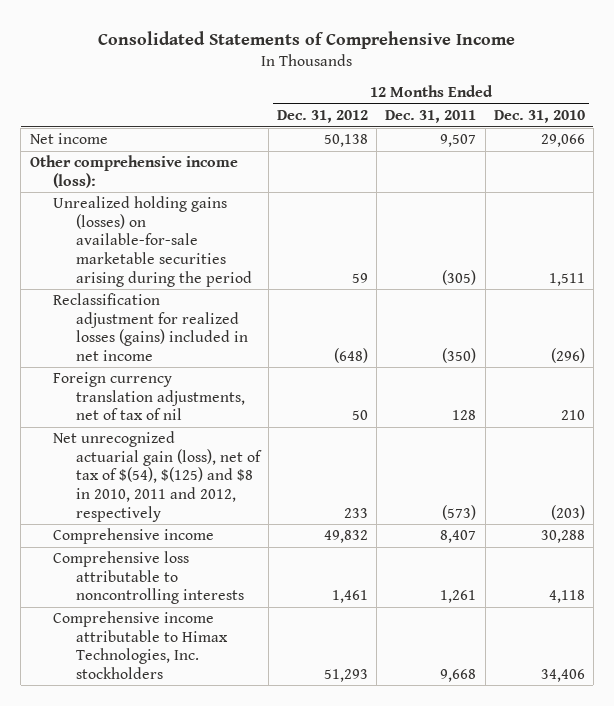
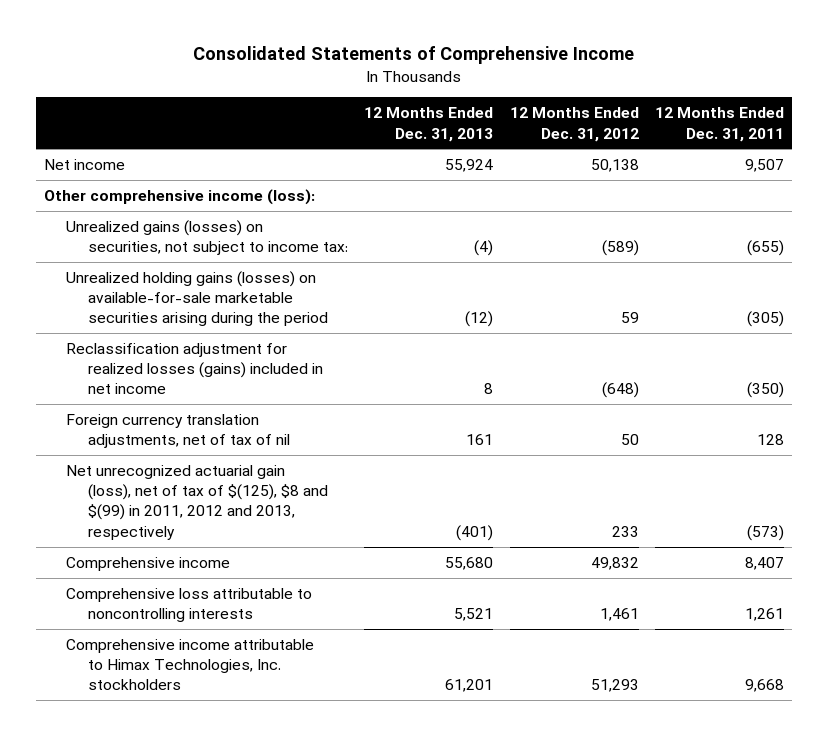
- | 12 Months Ended Dec. 31, 2012 | 12 Months Ended Dec. 31, 2011 | 12 Months Ended Dec. 31, 2010
+ | 12 Months Ended Dec. 31, 2013 | 12 Months Ended Dec. 31, 2012 | 12 Months Ended Dec. 31, 2011
+ Unrealized gains (losses) on securities, not subject to income tax: | (4) | (589) | (655)
- Net unrecognized actuarial gain (loss), net of tax of $(54), $(125) and $8 in 2010, 2011 and 2012, respectively | 233 | (573) | (203)
+ Net unrecognized actuarial gain (loss), net of tax of $(125), $8 and $(99) in 2011, 2012 and 2013, respectively | (401) | 233 | (573)

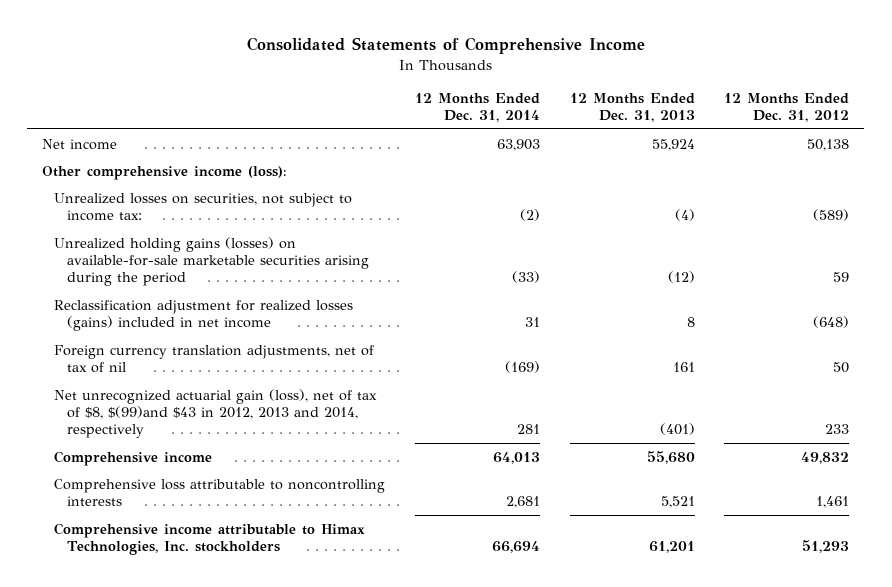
- | 12 Months Ended Dec. 31, 2013 | 12 Months Ended Dec. 31, 2012 | 12 Months Ended Dec. 31, 2011
+ | 12 Months Ended Dec. 31, 2014 | 12 Months Ended Dec. 31, 2013 | 12 Months Ended Dec. 31, 2012
- Unrealized gains (losses) on securities, not subject to income tax: | (4) | (589) | (655)
+ Unrealized losses on securities, not subject to income tax: | (2) | (4) | (589)
- Net unrecognized actuarial gain (loss), net of tax of $(125), $8 and $(99) in 2011, 2012 and 2013, respectively | (401) | 233 | (573)
+ Net unrecognized actuarial gain (loss), net of tax of $8, $(99)and $43 in 2012, 2013 and 2014, respectively | 281 | (401) | 233

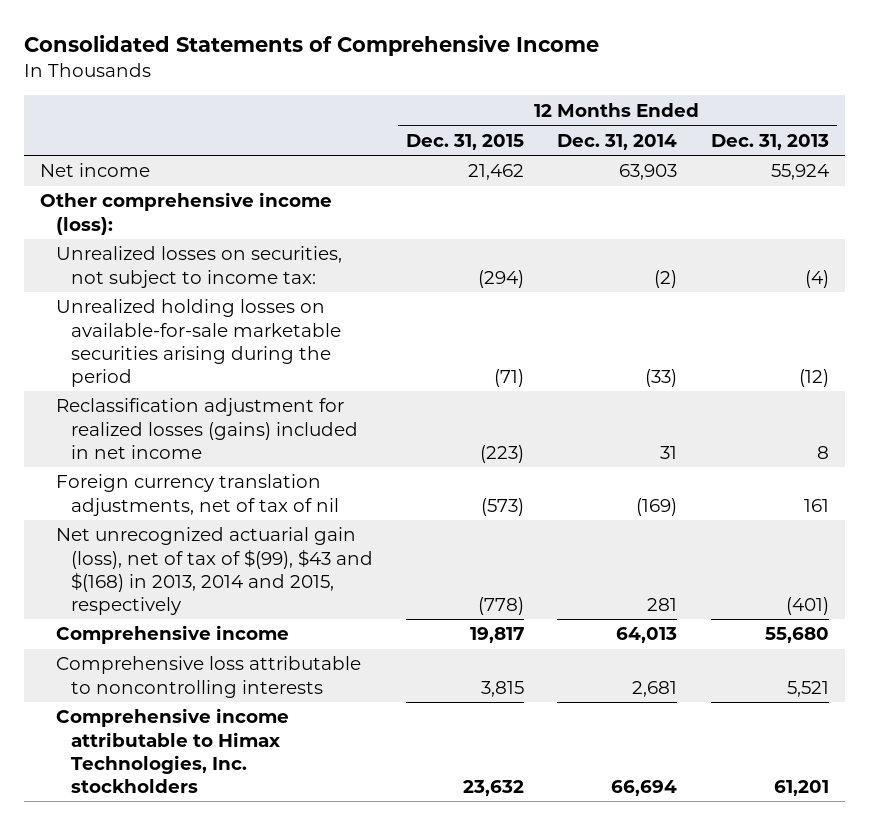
- | 12 Months Ended Dec. 31, 2014 | 12 Months Ended Dec. 31, 2013 | 12 Months Ended Dec. 31, 2012
+ | 12 Months Ended Dec. 31, 2015 | 12 Months Ended Dec. 31, 2014 | 12 Months Ended Dec. 31, 2013
- Unrealized holding gains (losses) on available-for-sale marketable securities arising during the period | (33) | (12) | 59
+ Unrealized holding losses on available-for-sale marketable securities arising during the period | (71) | (33) | (12)
- Net unrecognized actuarial gain (loss), net of tax of $8, $(99)and $43 in 2012, 2013 and 2014, respectively | 281 | (401) | 233
+ Net unrecognized actuarial gain (loss), net of tax of $(99), $43 and $(168) in 2013, 2014 and 2015, respectively | (778) | 281 | (401)

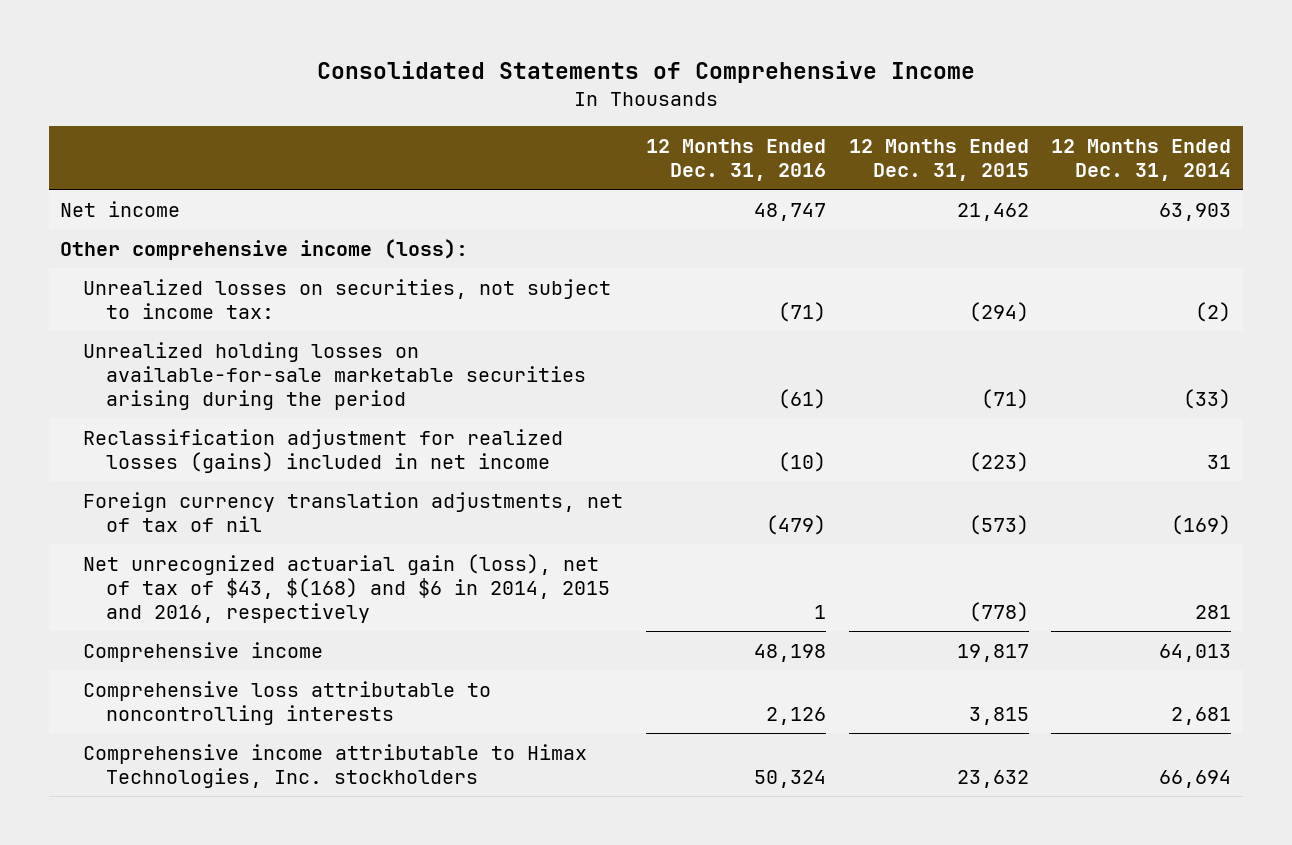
- | 12 Months Ended Dec. 31, 2015 | 12 Months Ended Dec. 31, 2014 | 12 Months Ended Dec. 31, 2013
+ | 12 Months Ended Dec. 31, 2016 | 12 Months Ended Dec. 31, 2015 | 12 Months Ended Dec. 31, 2014
- Net unrecognized actuarial gain (loss), net of tax of $(99), $43 and $(168) in 2013, 2014 and 2015, respectively | (778) | 281 | (401)
+ Net unrecognized actuarial gain (loss), net of tax of $43, $(168) and $6 in 2014, 2015 and 2016, respectively | 1 | (778) | 281

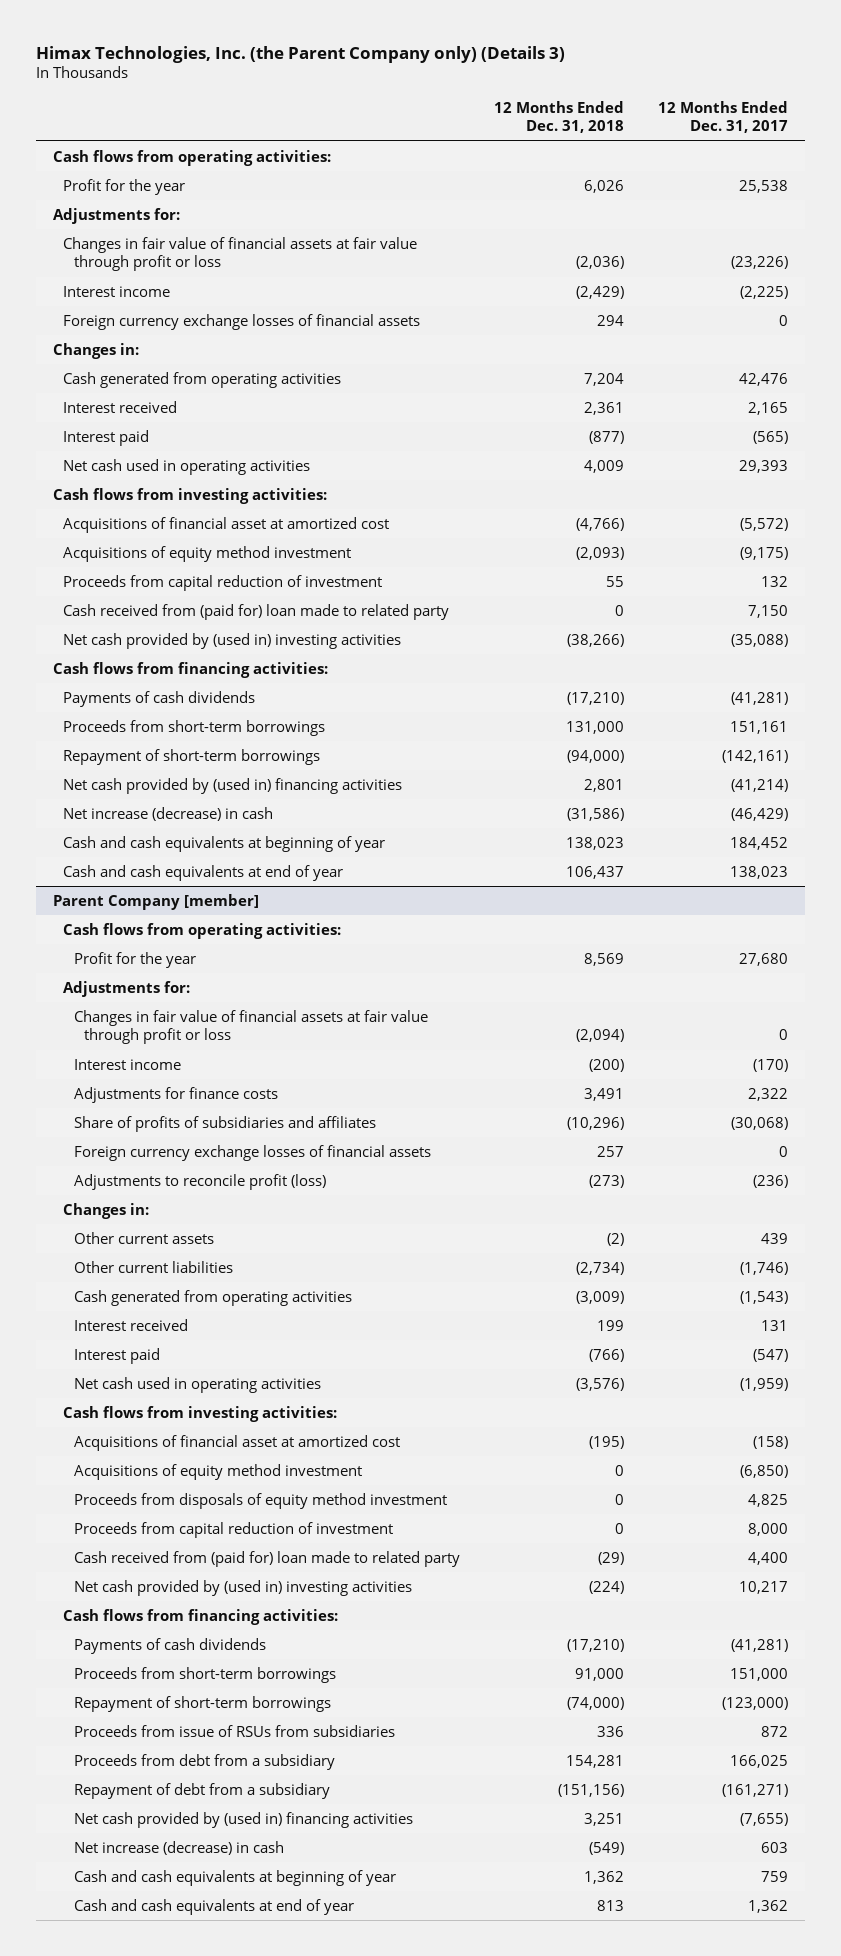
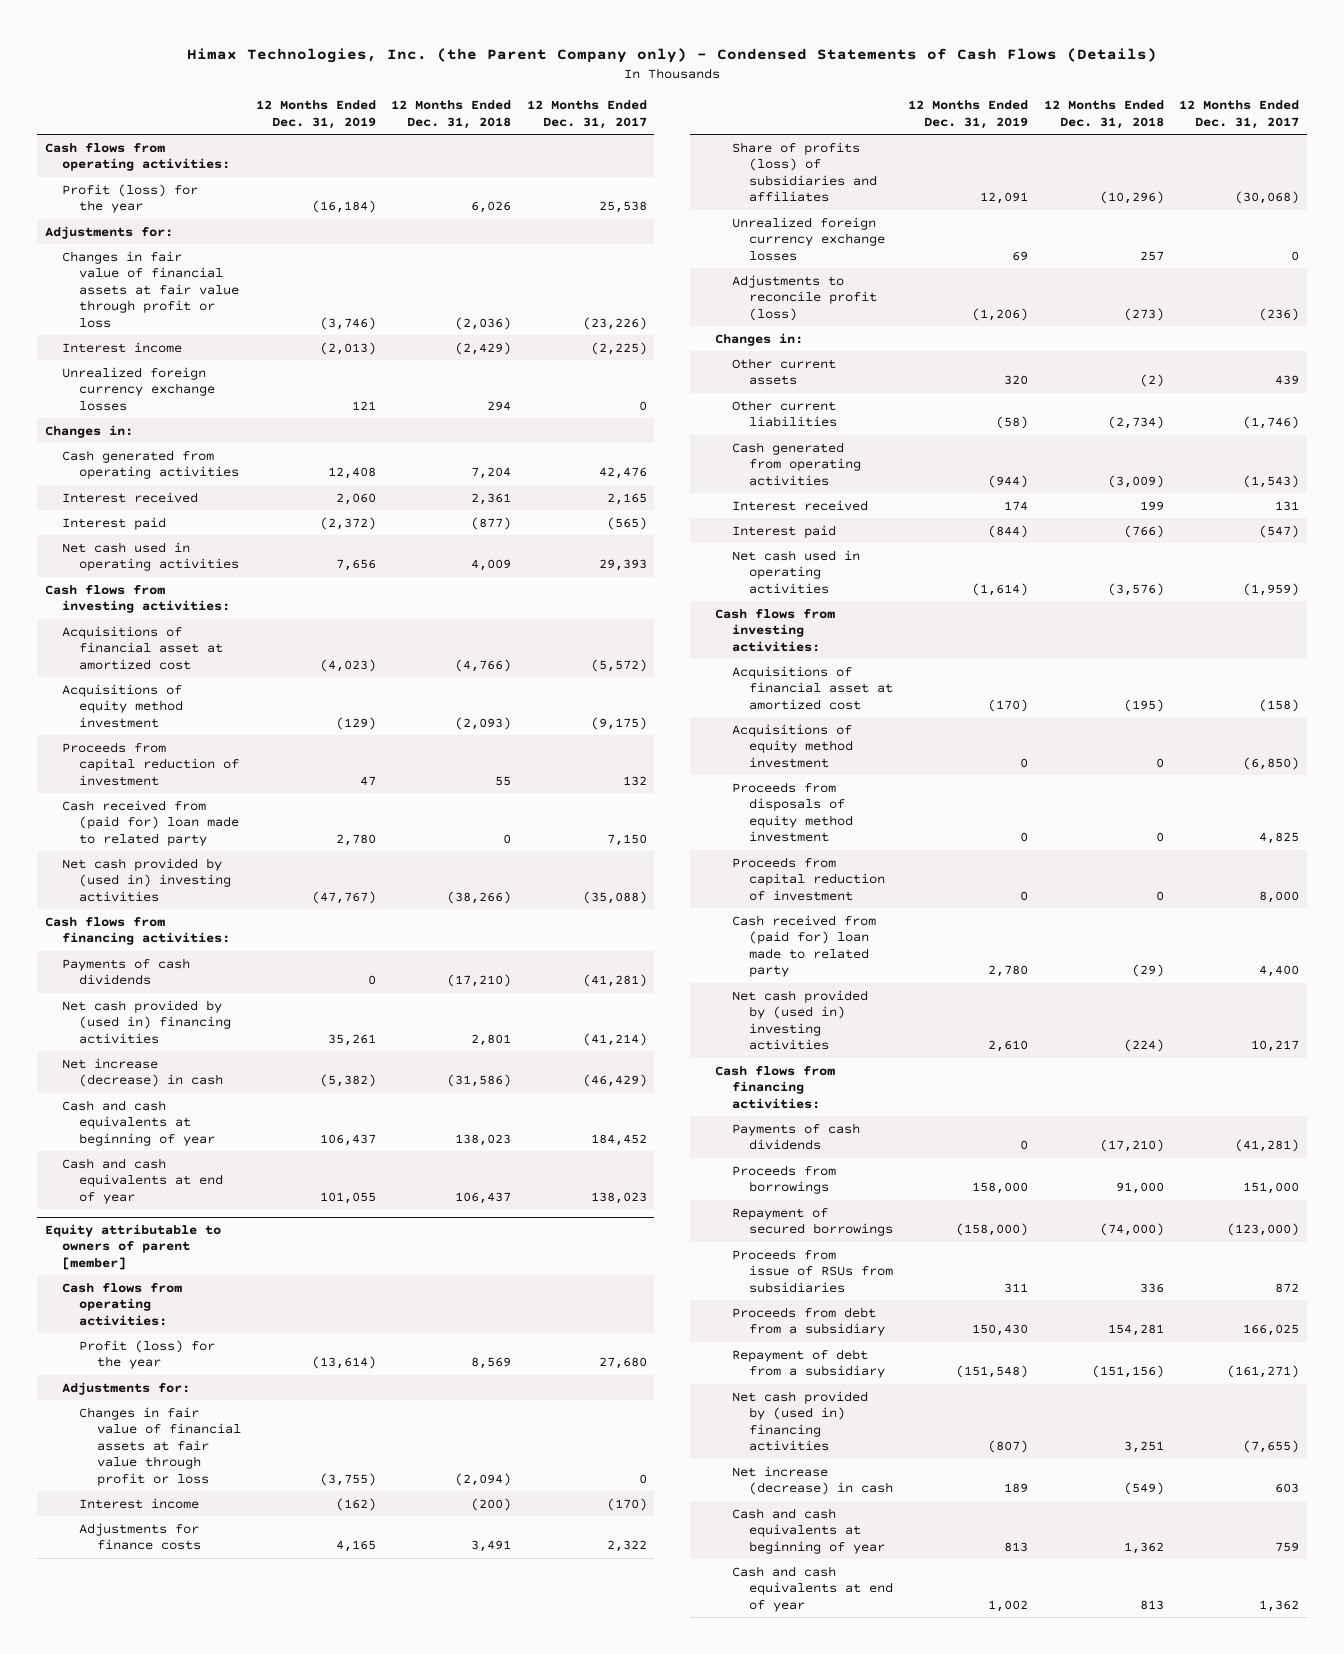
- Himax Technologies, Inc. (the Parent Company only) (Details 3)
+ Himax Technologies, Inc. (the Parent Company only) - Condensed Statements of Cash Flows (Details)
- | 12 Months Ended Dec. 31, 2018 | 12 Months Ended Dec. 31, 2017
+ | 12 Months Ended Dec. 31, 2019 | 12 Months Ended Dec. 31, 2018 | 12 Months Ended Dec. 31, 2017
- Profit for the year | 6,026 | 25,538
+ Profit (loss) for the year | (16,184) | 6,026 | 25,538
- Foreign currency exchange losses of financial assets | 294 | 0
+ Unrealized foreign currency exchange losses | 121 | 294 | 0
- Proceeds from short-term borrowings | 131,000 | 151,161
- Repayment of short-term borrowings | (94,000) | (142,161)
- Parent Company [member]
+ Equity attributable to owners of parent [member]
- Profit for the year | 8,569 | 27,680
+ Profit (loss) for the year | (13,614) | 8,569 | 27,680
- Share of profits of subsidiaries and affiliates | (10,296) | (30,068)
- Foreign currency exchange losses of financial assets | 257 | 0
+ Share of profits (loss) of subsidiaries and affiliates | 12,091 | (10,296) | (30,068)
+ Unrealized foreign currency exchange losses | 69 | 257 | 0
- Proceeds from short-term borrowings | 91,000 | 151,000
- Repayment of short-term borrowings | (74,000) | (123,000)
+ Proceeds from borrowings | 158,000 | 91,000 | 151,000
+ Repayment of secured borrowings | (158,000) | (74,000) | (123,000)

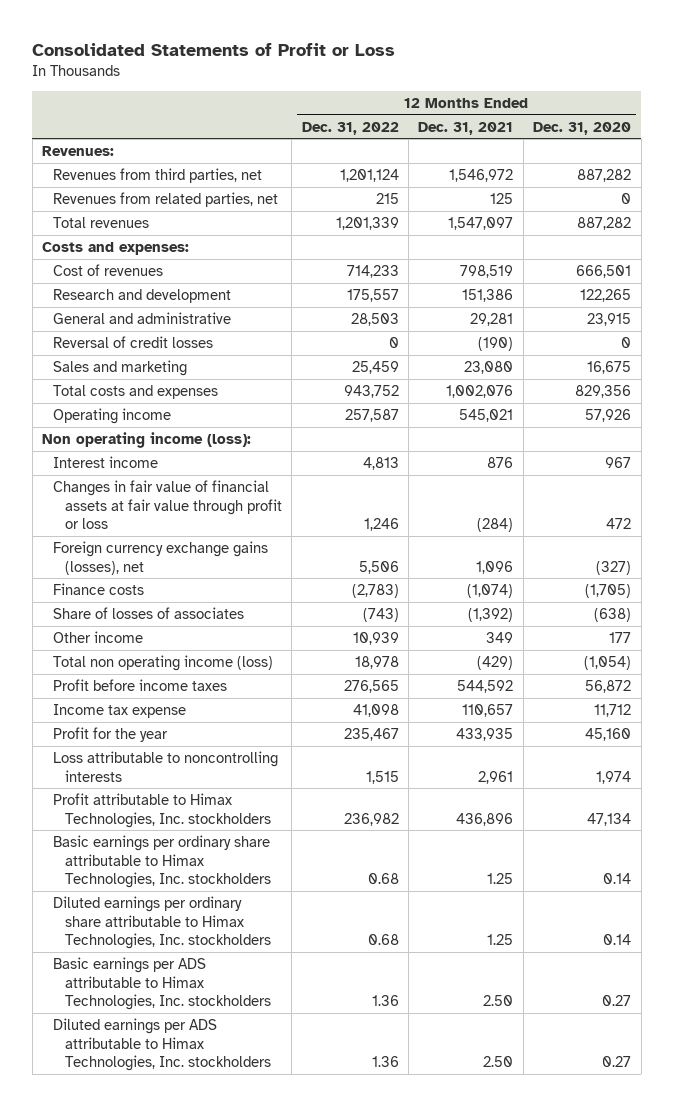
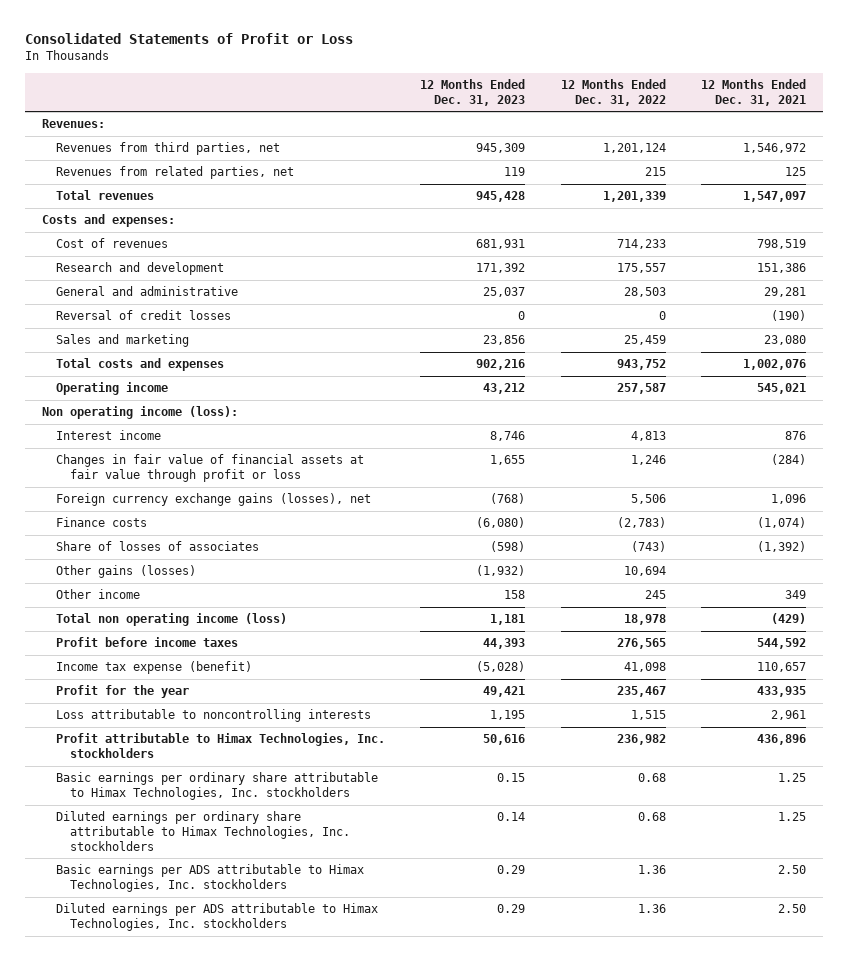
- | 12 Months Ended Dec. 31, 2022 | 12 Months Ended Dec. 31, 2021 | 12 Months Ended Dec. 31, 2020
+ | 12 Months Ended Dec. 31, 2023 | 12 Months Ended Dec. 31, 2022 | 12 Months Ended Dec. 31, 2021
- Other income | 10,939 | 349 | 177
+ Other gains (losses) | (1,932) | 10,694 |
+ Other income | 158 | 245 | 349
- Income tax expense | 41,098 | 110,657 | 11,712
+ Income tax expense (benefit) | (5,028) | 41,098 | 110,657

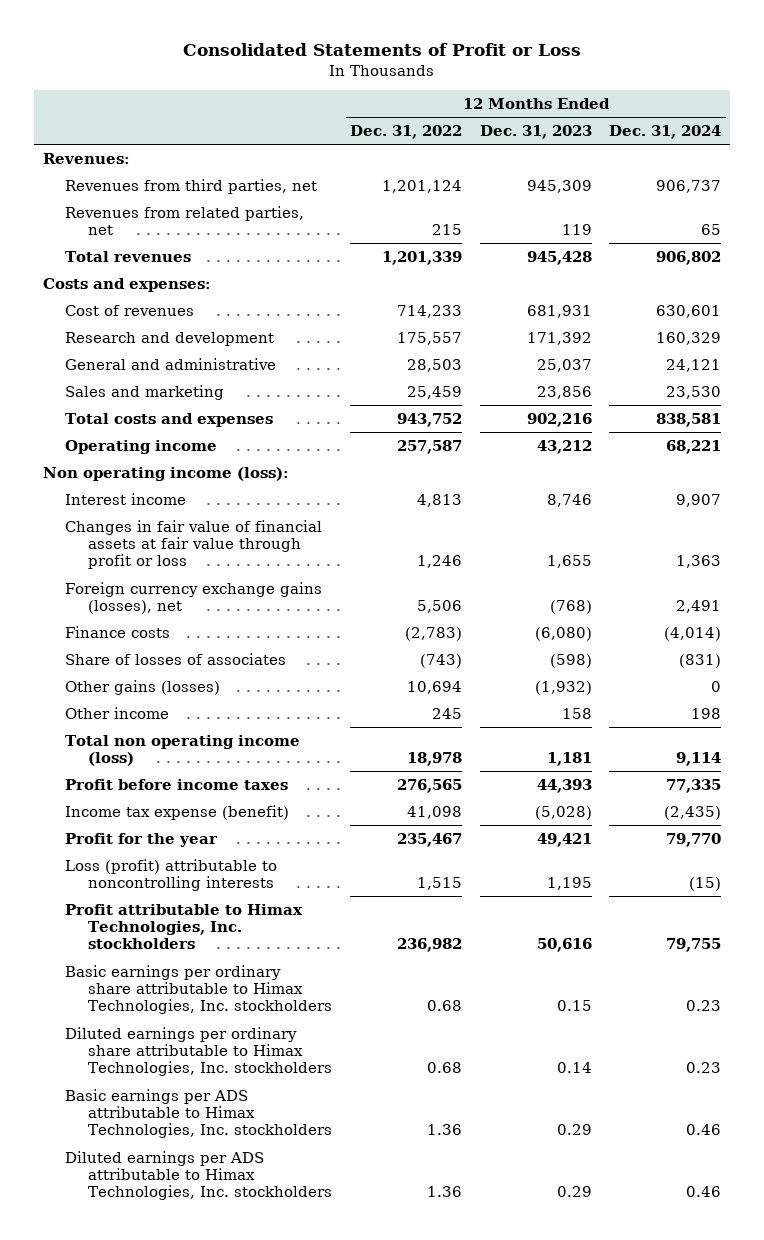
- | 12 Months Ended Dec. 31, 2023 | 12 Months Ended Dec. 31, 2022 | 12 Months Ended Dec. 31, 2021
+ | 12 Months Ended Dec. 31, 2022 | 12 Months Ended Dec. 31, 2023 | 12 Months Ended Dec. 31, 2024
- Reversal of credit losses | 0 | 0 | (190)
- Loss attributable to noncontrolling interests | 1,195 | 1,515 | 2,961
+ Loss (profit) attributable to noncontrolling interests | 1,515 | 1,195 | (15)

